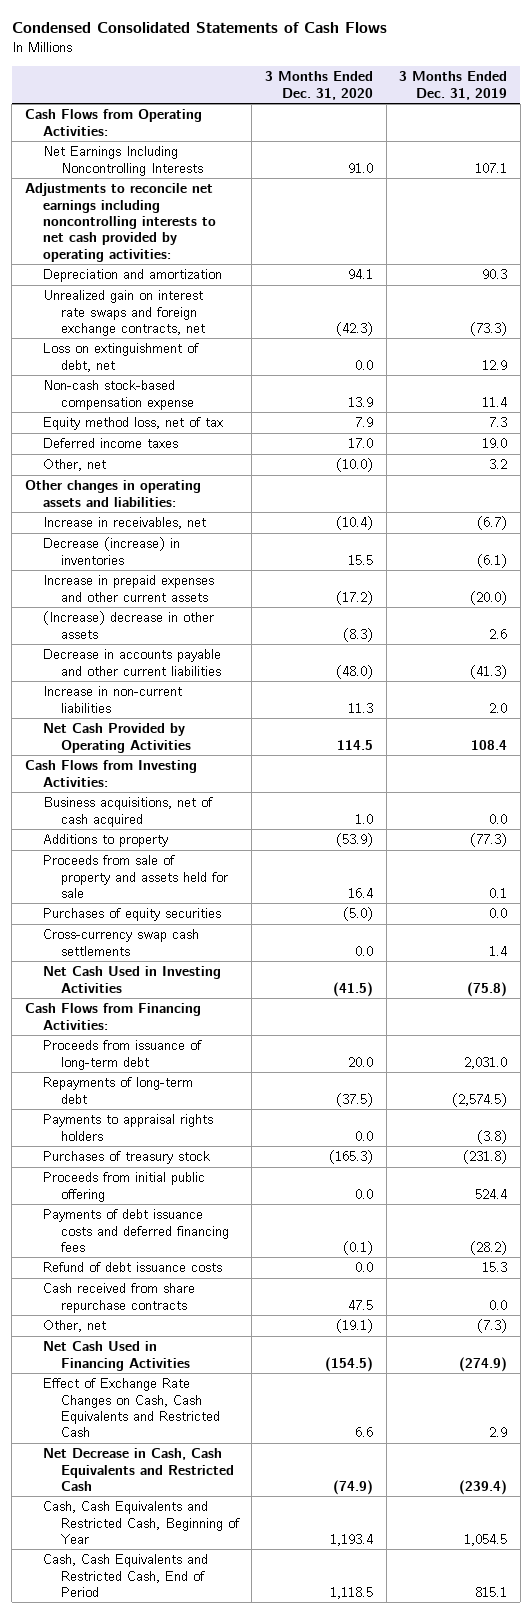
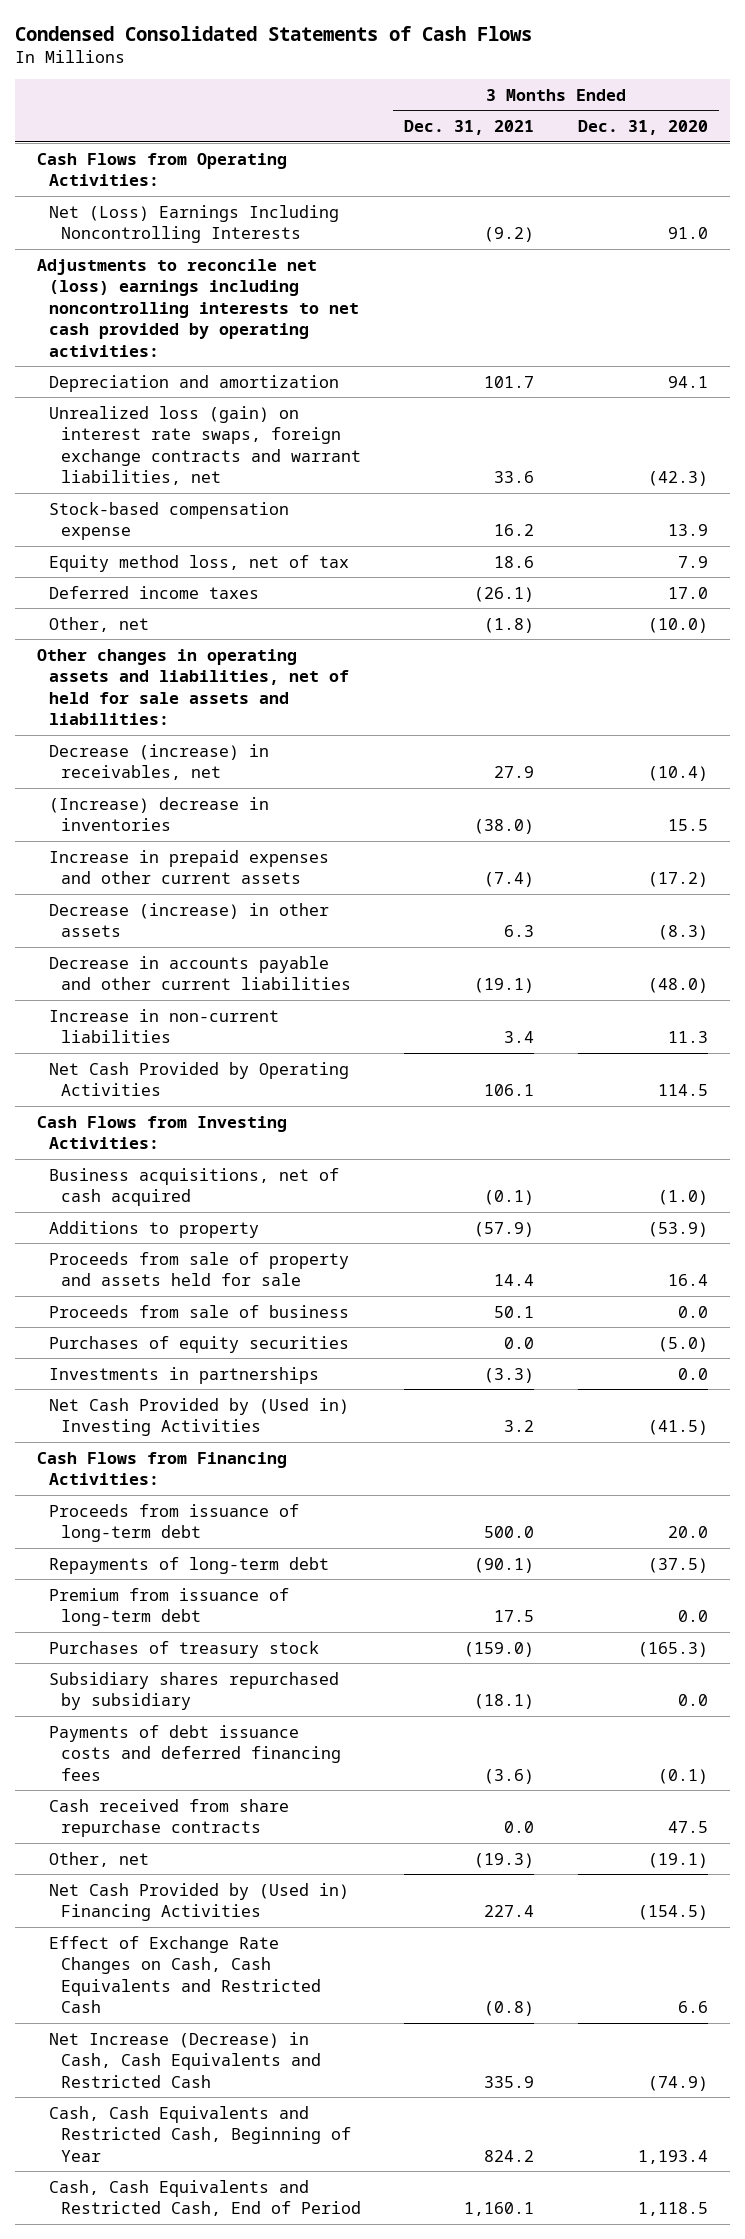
- | 3 Months Ended Dec. 31, 2020 | 3 Months Ended Dec. 31, 2019
+ | 3 Months Ended Dec. 31, 2021 | 3 Months Ended Dec. 31, 2020
- Net Earnings Including Noncontrolling Interests | 91.0 | 107.1
- Adjustments to reconcile net earnings including noncontrolling interests to net cash provided by operating activities:
+ Net (Loss) Earnings Including Noncontrolling Interests | (9.2) | 91.0
+ Adjustments to reconcile net (loss) earnings including noncontrolling interests to net cash provided by operating activities:
- Unrealized gain on interest rate swaps and foreign exchange contracts, net | (42.3) | (73.3)
- Loss on extinguishment of debt, net | 0.0 | 12.9
- Non-cash stock-based compensation expense | 13.9 | 11.4
+ Unrealized loss (gain) on interest rate swaps, foreign exchange contracts and warrant liabilities, net | 33.6 | (42.3)
+ Stock-based compensation expense | 16.2 | 13.9
- Other changes in operating assets and liabilities:
- Increase in receivables, net | (10.4) | (6.7)
- Decrease (increase) in inventories | 15.5 | (6.1)
+ Other changes in operating assets and liabilities, net of held for sale assets and liabilities:
+ Decrease (increase) in receivables, net | 27.9 | (10.4)
+ (Increase) decrease in inventories | (38.0) | 15.5
- (Increase) decrease in other assets | (8.3) | 2.6
+ Decrease (increase) in other assets | 6.3 | (8.3)
- Business acquisitions, net of cash acquired | 1.0 | 0.0
+ Business acquisitions, net of cash acquired | (0.1) | (1.0)
+ Proceeds from sale of business | 50.1 | 0.0
- Cross-currency swap cash settlements | 0.0 | 1.4
- Net Cash Used in Investing Activities | (41.5) | (75.8)
+ Investments in partnerships | (3.3) | 0.0
+ Net Cash Provided by (Used in) Investing Activities | 3.2 | (41.5)
- Payments to appraisal rights holders | 0.0 | (3.8)
+ Premium from issuance of long-term debt | 17.5 | 0.0
- Proceeds from initial public offering | 0.0 | 524.4
+ Subsidiary shares repurchased by subsidiary | (18.1) | 0.0
- Refund of debt issuance costs | 0.0 | 15.3
- Net Cash Used in Financing Activities | (154.5) | (274.9)
+ Net Cash Provided by (Used in) Financing Activities | 227.4 | (154.5)
- Net Decrease in Cash, Cash Equivalents and Restricted Cash | (74.9) | (239.4)
+ Net Increase (Decrease) in Cash, Cash Equivalents and Restricted Cash | 335.9 | (74.9)

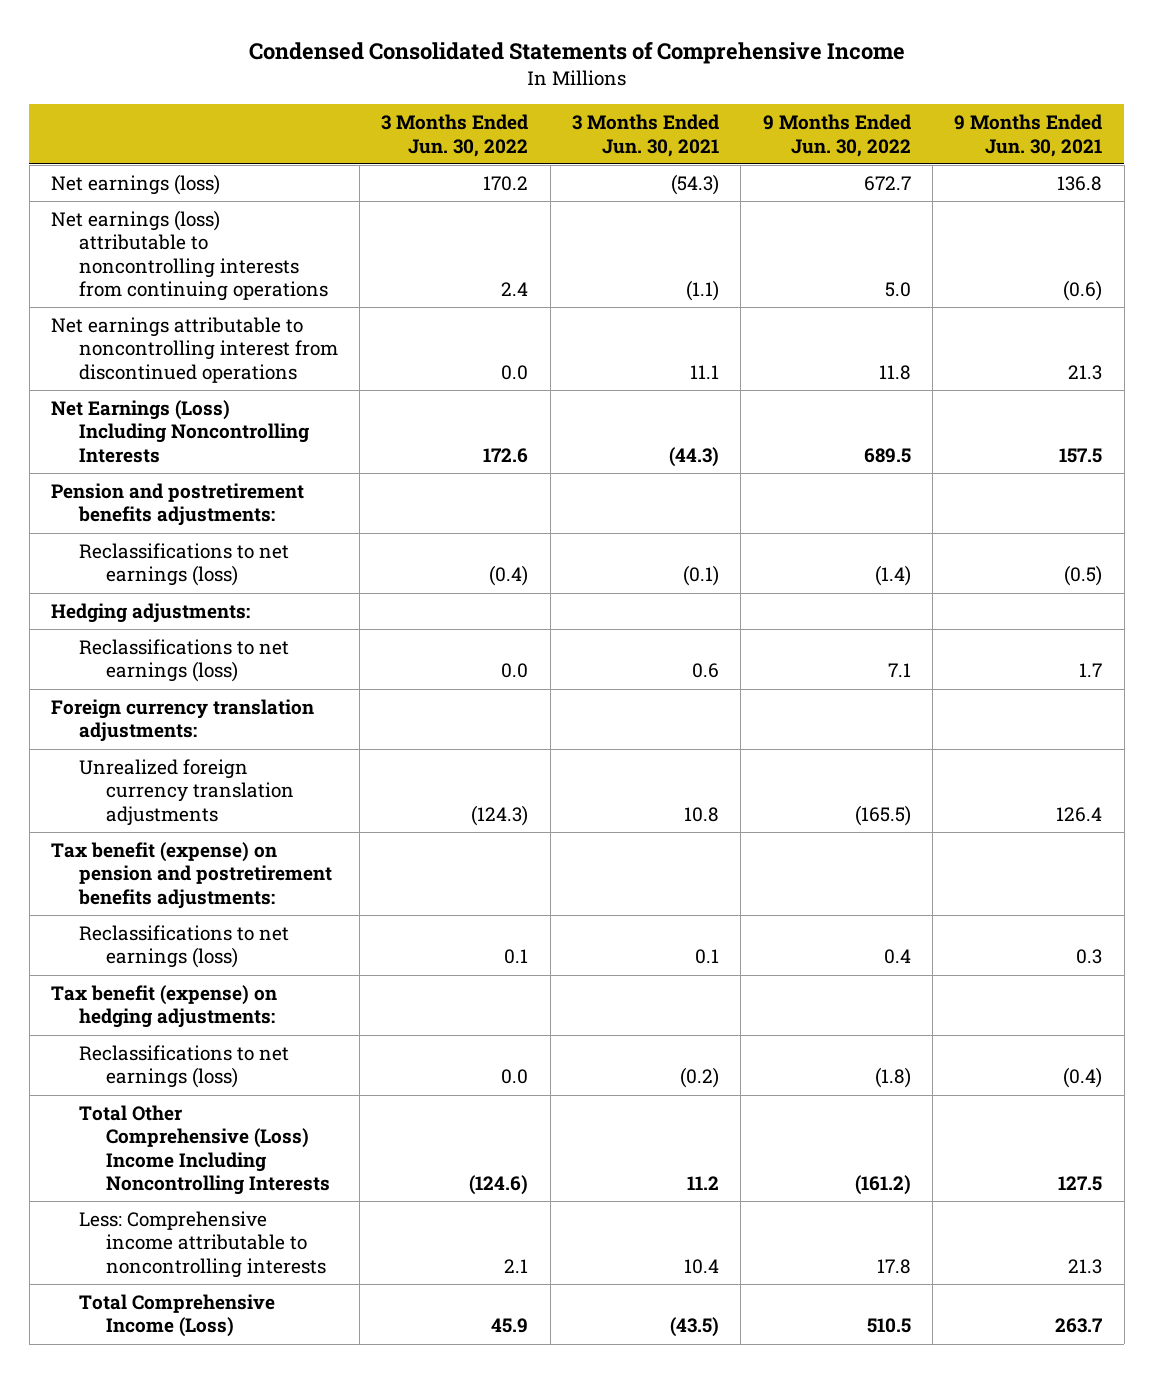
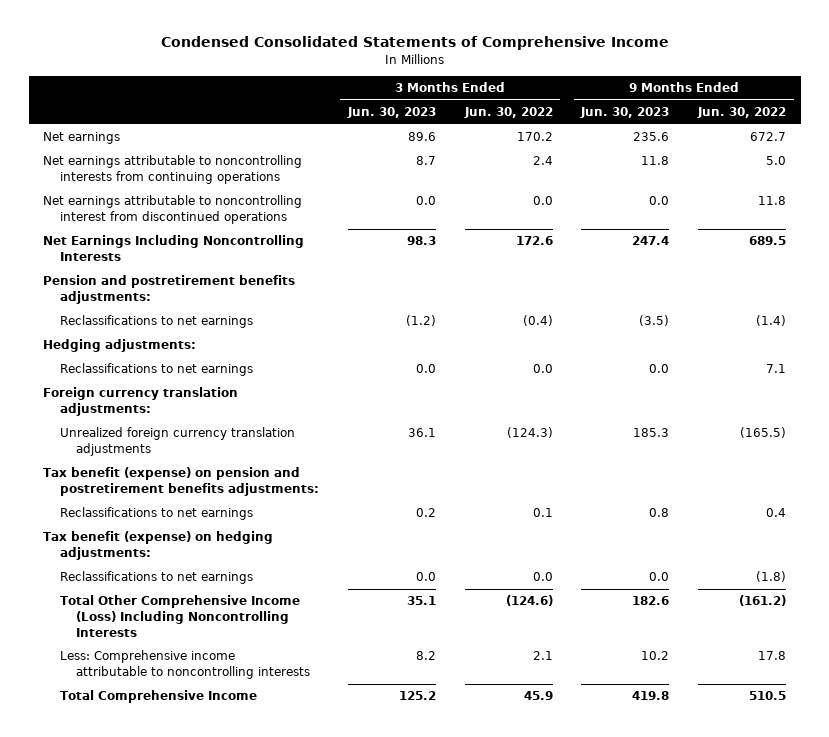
- | 3 Months Ended Jun. 30, 2022 | 3 Months Ended Jun. 30, 2021 | 9 Months Ended Jun. 30, 2022 | 9 Months Ended Jun. 30, 2021
+ | 3 Months Ended Jun. 30, 2023 | 3 Months Ended Jun. 30, 2022 | 9 Months Ended Jun. 30, 2023 | 9 Months Ended Jun. 30, 2022
- Net earnings (loss) | 170.2 | (54.3) | 672.7 | 136.8
- Net earnings (loss) attributable to noncontrolling interests from continuing operations | 2.4 | (1.1) | 5.0 | (0.6)
+ Net earnings | 89.6 | 170.2 | 235.6 | 672.7
+ Net earnings attributable to noncontrolling interests from continuing operations | 8.7 | 2.4 | 11.8 | 5.0
- Net Earnings (Loss) Including Noncontrolling Interests | 172.6 | (44.3) | 689.5 | 157.5
+ Net Earnings Including Noncontrolling Interests | 98.3 | 172.6 | 247.4 | 689.5
- Reclassifications to net earnings (loss) | (0.4) | (0.1) | (1.4) | (0.5)
+ Reclassifications to net earnings | (1.2) | (0.4) | (3.5) | (1.4)
- Reclassifications to net earnings (loss) | 0.0 | 0.6 | 7.1 | 1.7
+ Reclassifications to net earnings | 0.0 | 0.0 | 0.0 | 7.1
- Reclassifications to net earnings (loss) | 0.1 | 0.1 | 0.4 | 0.3
+ Reclassifications to net earnings | 0.2 | 0.1 | 0.8 | 0.4
- Reclassifications to net earnings (loss) | 0.0 | (0.2) | (1.8) | (0.4)
- Total Other Comprehensive (Loss) Income Including Noncontrolling Interests | (124.6) | 11.2 | (161.2) | 127.5
+ Reclassifications to net earnings | 0.0 | 0.0 | 0.0 | (1.8)
+ Total Other Comprehensive Income (Loss) Including Noncontrolling Interests | 35.1 | (124.6) | 182.6 | (161.2)
- Total Comprehensive Income (Loss) | 45.9 | (43.5) | 510.5 | 263.7
+ Total Comprehensive Income | 125.2 | 45.9 | 419.8 | 510.5

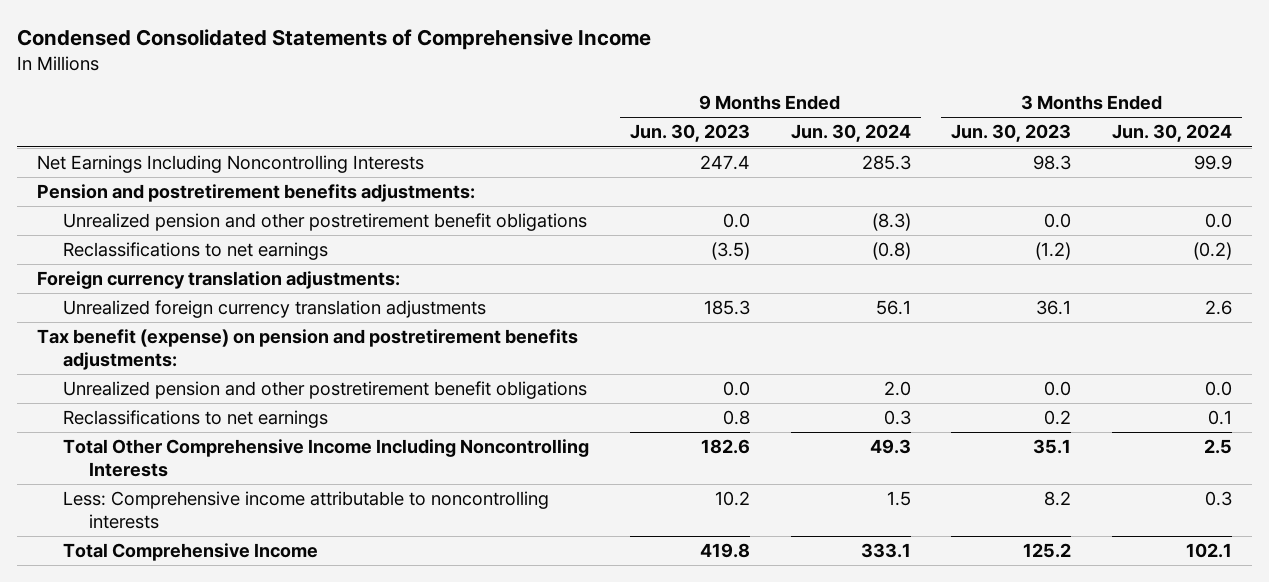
- | 3 Months Ended Jun. 30, 2023 | 3 Months Ended Jun. 30, 2022 | 9 Months Ended Jun. 30, 2023 | 9 Months Ended Jun. 30, 2022
+ | 9 Months Ended Jun. 30, 2023 | 9 Months Ended Jun. 30, 2024 | 3 Months Ended Jun. 30, 2023 | 3 Months Ended Jun. 30, 2024
- Net earnings | 89.6 | 170.2 | 235.6 | 672.7
- Net earnings attributable to noncontrolling interests from continuing operations | 8.7 | 2.4 | 11.8 | 5.0
- Net earnings attributable to noncontrolling interest from discontinued operations | 0.0 | 0.0 | 0.0 | 11.8
+ Unrealized pension and other postretirement benefit obligations | 0.0 | (8.3) | 0.0 | 0.0
- Hedging adjustments:
- Reclassifications to net earnings | 0.0 | 0.0 | 0.0 | 7.1
+ Unrealized pension and other postretirement benefit obligations | 0.0 | 2.0 | 0.0 | 0.0
- Tax benefit (expense) on hedging adjustments:
- Reclassifications to net earnings | 0.0 | 0.0 | 0.0 | (1.8)
- Total Other Comprehensive Income (Loss) Including Noncontrolling Interests | 35.1 | (124.6) | 182.6 | (161.2)
+ Total Other Comprehensive Income Including Noncontrolling Interests | 182.6 | 49.3 | 35.1 | 2.5

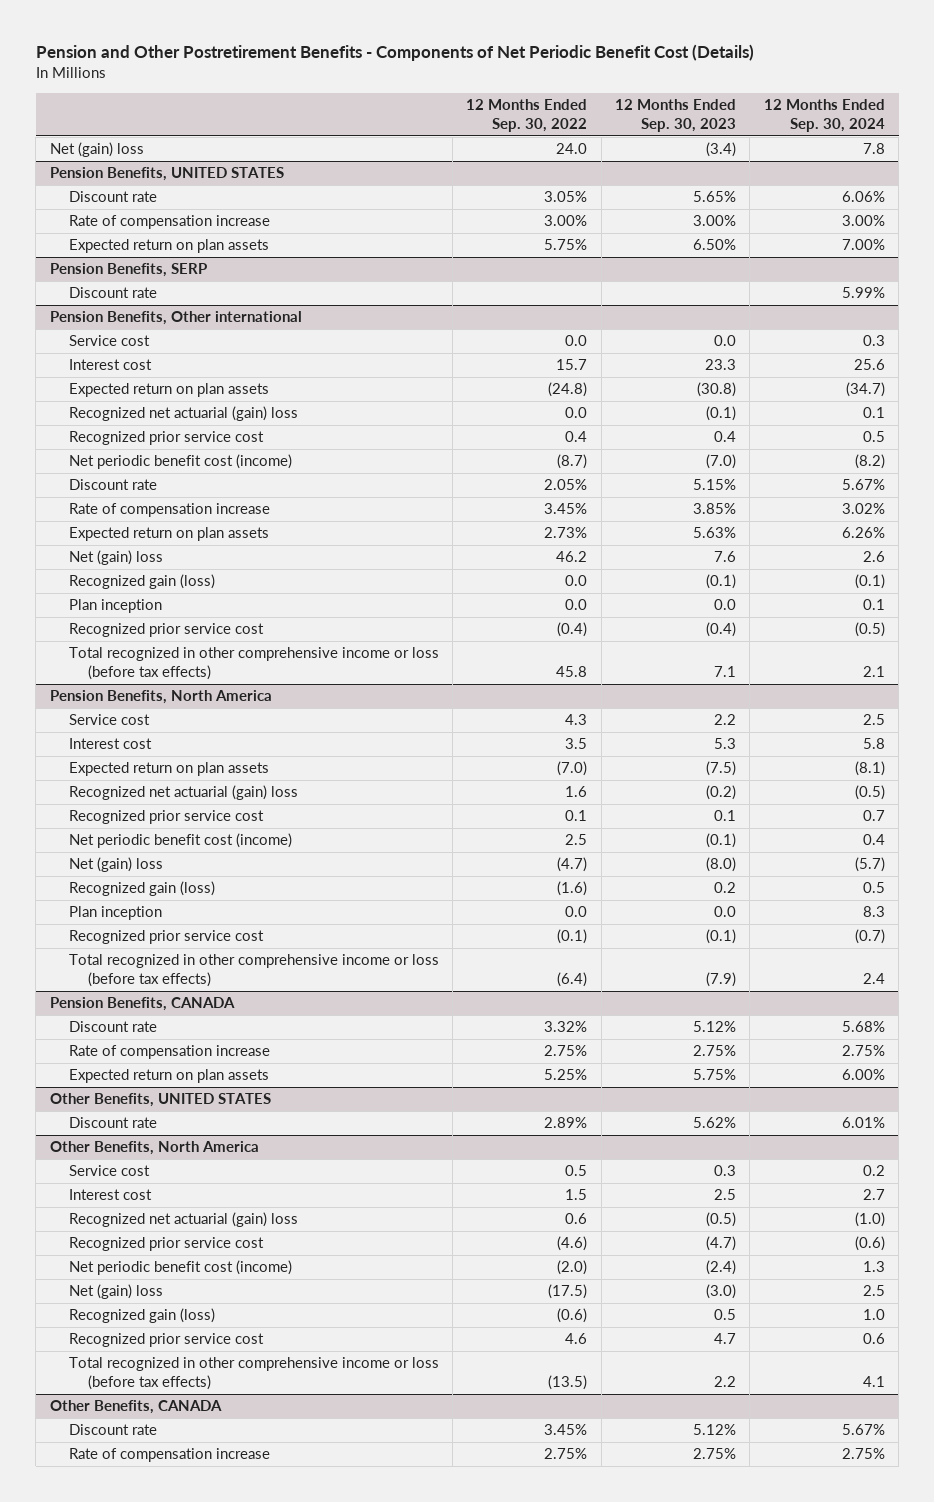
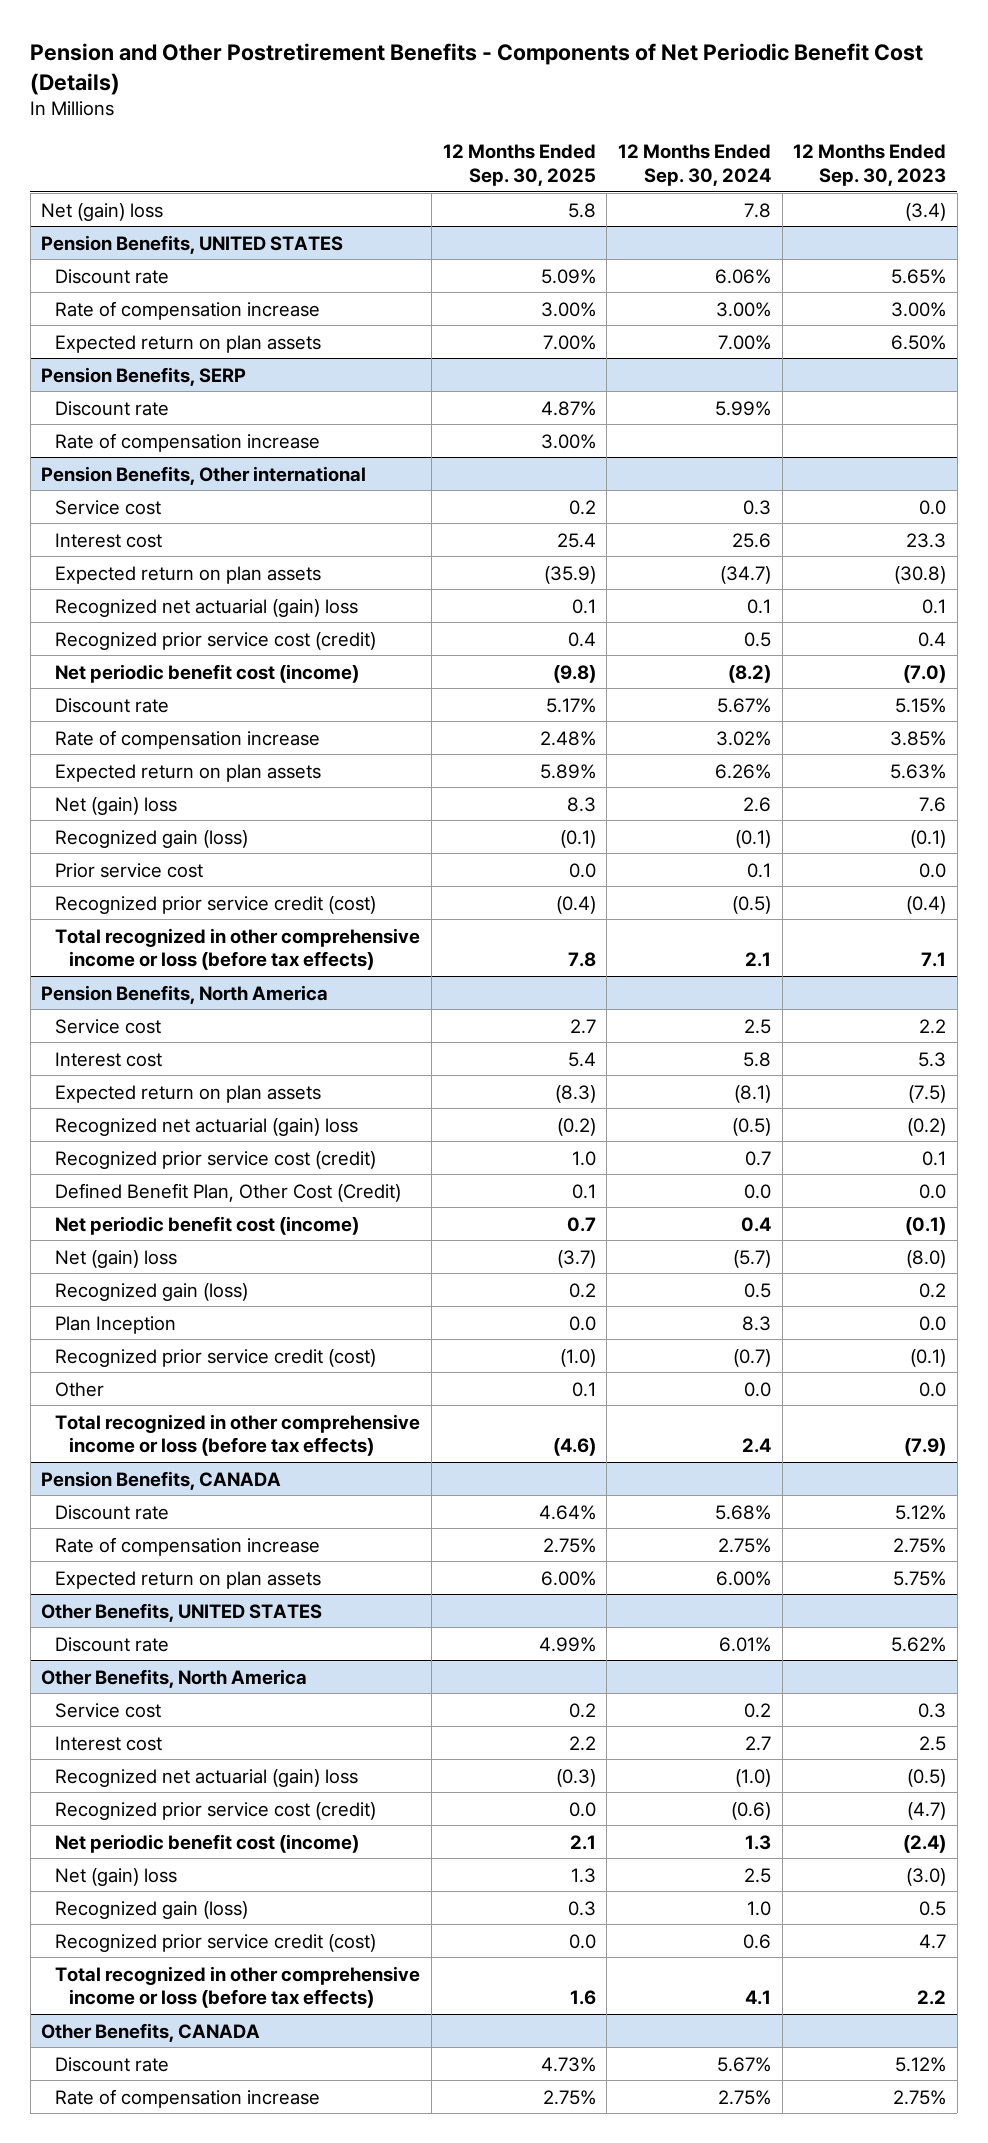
- | 12 Months Ended Sep. 30, 2022 | 12 Months Ended Sep. 30, 2023 | 12 Months Ended Sep. 30, 2024
+ | 12 Months Ended Sep. 30, 2025 | 12 Months Ended Sep. 30, 2024 | 12 Months Ended Sep. 30, 2023
@ Pension Benefits, SERP
+ Rate of compensation increase | 3.00% | |
@ Pension Benefits, Other international
- Recognized net actuarial (gain) loss | 0.0 | (0.1) | 0.1
- Recognized prior service cost | 0.4 | 0.4 | 0.5
+ Recognized net actuarial (gain) loss | 0.1 | 0.1 | 0.1
+ Recognized prior service cost (credit) | 0.4 | 0.5 | 0.4
- Plan inception | 0.0 | 0.0 | 0.1
- Recognized prior service cost | (0.4) | (0.4) | (0.5)
+ Prior service cost | 0.0 | 0.1 | 0.0
+ Recognized prior service credit (cost) | (0.4) | (0.5) | (0.4)
@ Pension Benefits, North America
- Recognized prior service cost | 0.1 | 0.1 | 0.7
+ Recognized prior service cost (credit) | 1.0 | 0.7 | 0.1
+ Defined Benefit Plan, Other Cost (Credit) | 0.1 | 0.0 | 0.0
- Plan inception | 0.0 | 0.0 | 8.3
- Recognized prior service cost | (0.1) | (0.1) | (0.7)
+ Plan Inception | 0.0 | 8.3 | 0.0
+ Recognized prior service credit (cost) | (1.0) | (0.7) | (0.1)
+ Other | 0.1 | 0.0 | 0.0
@ Other Benefits, North America
- Recognized prior service cost | (4.6) | (4.7) | (0.6)
+ Recognized prior service cost (credit) | 0.0 | (0.6) | (4.7)
- Recognized prior service cost | 4.6 | 4.7 | 0.6
+ Recognized prior service credit (cost) | 0.0 | 0.6 | 4.7

